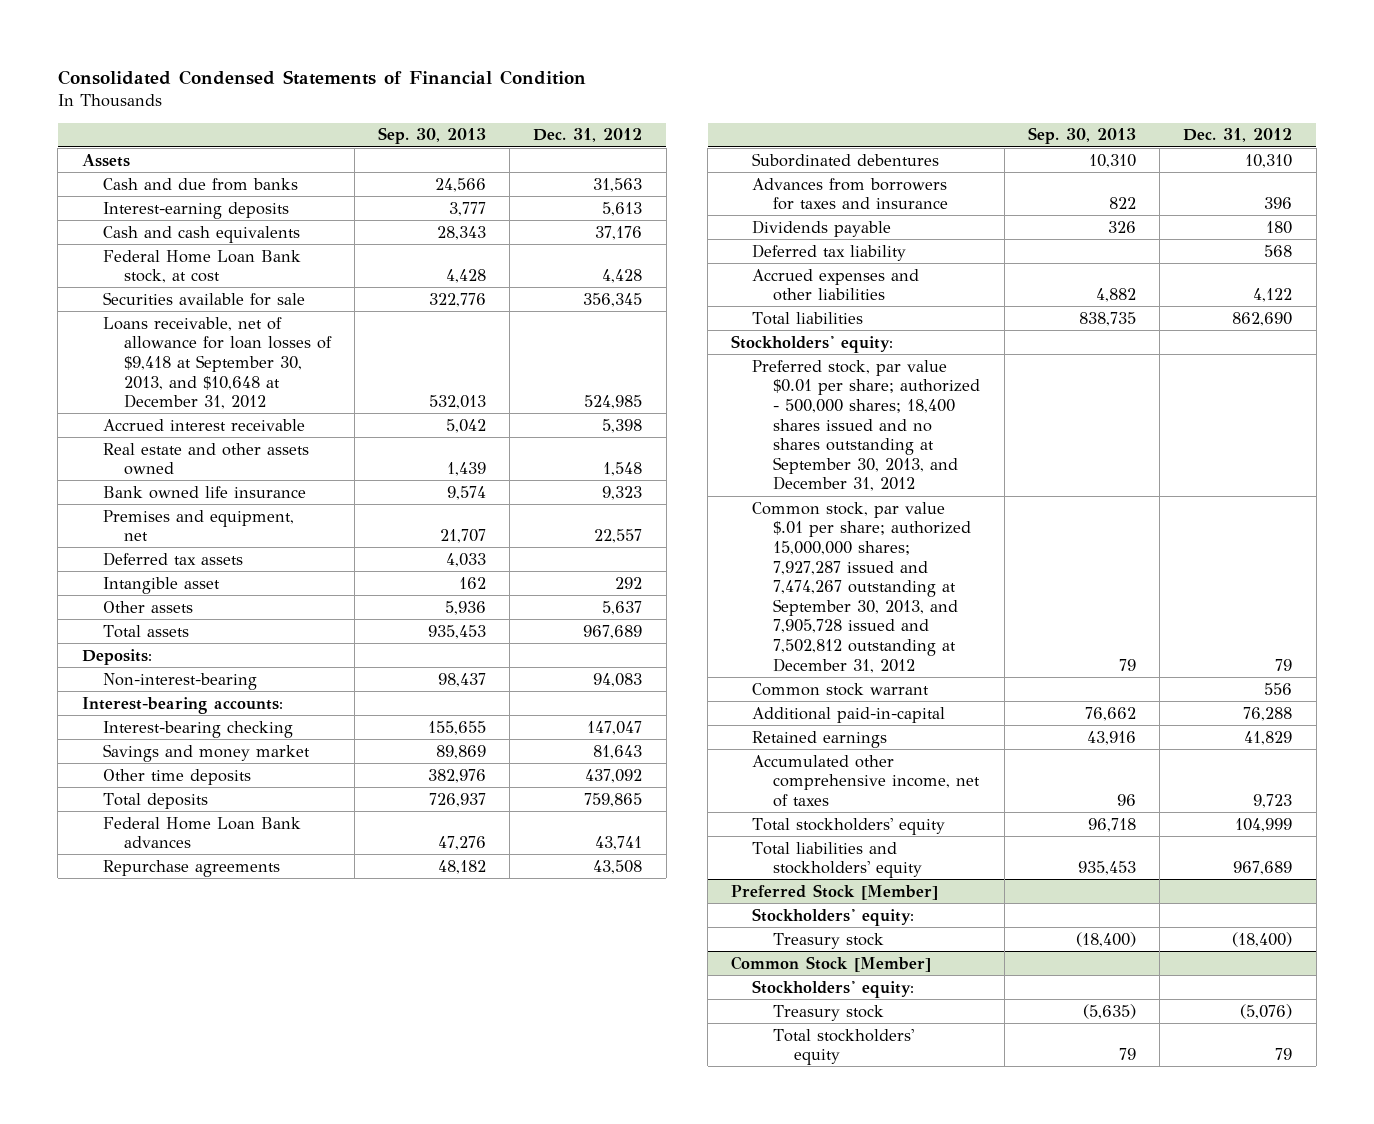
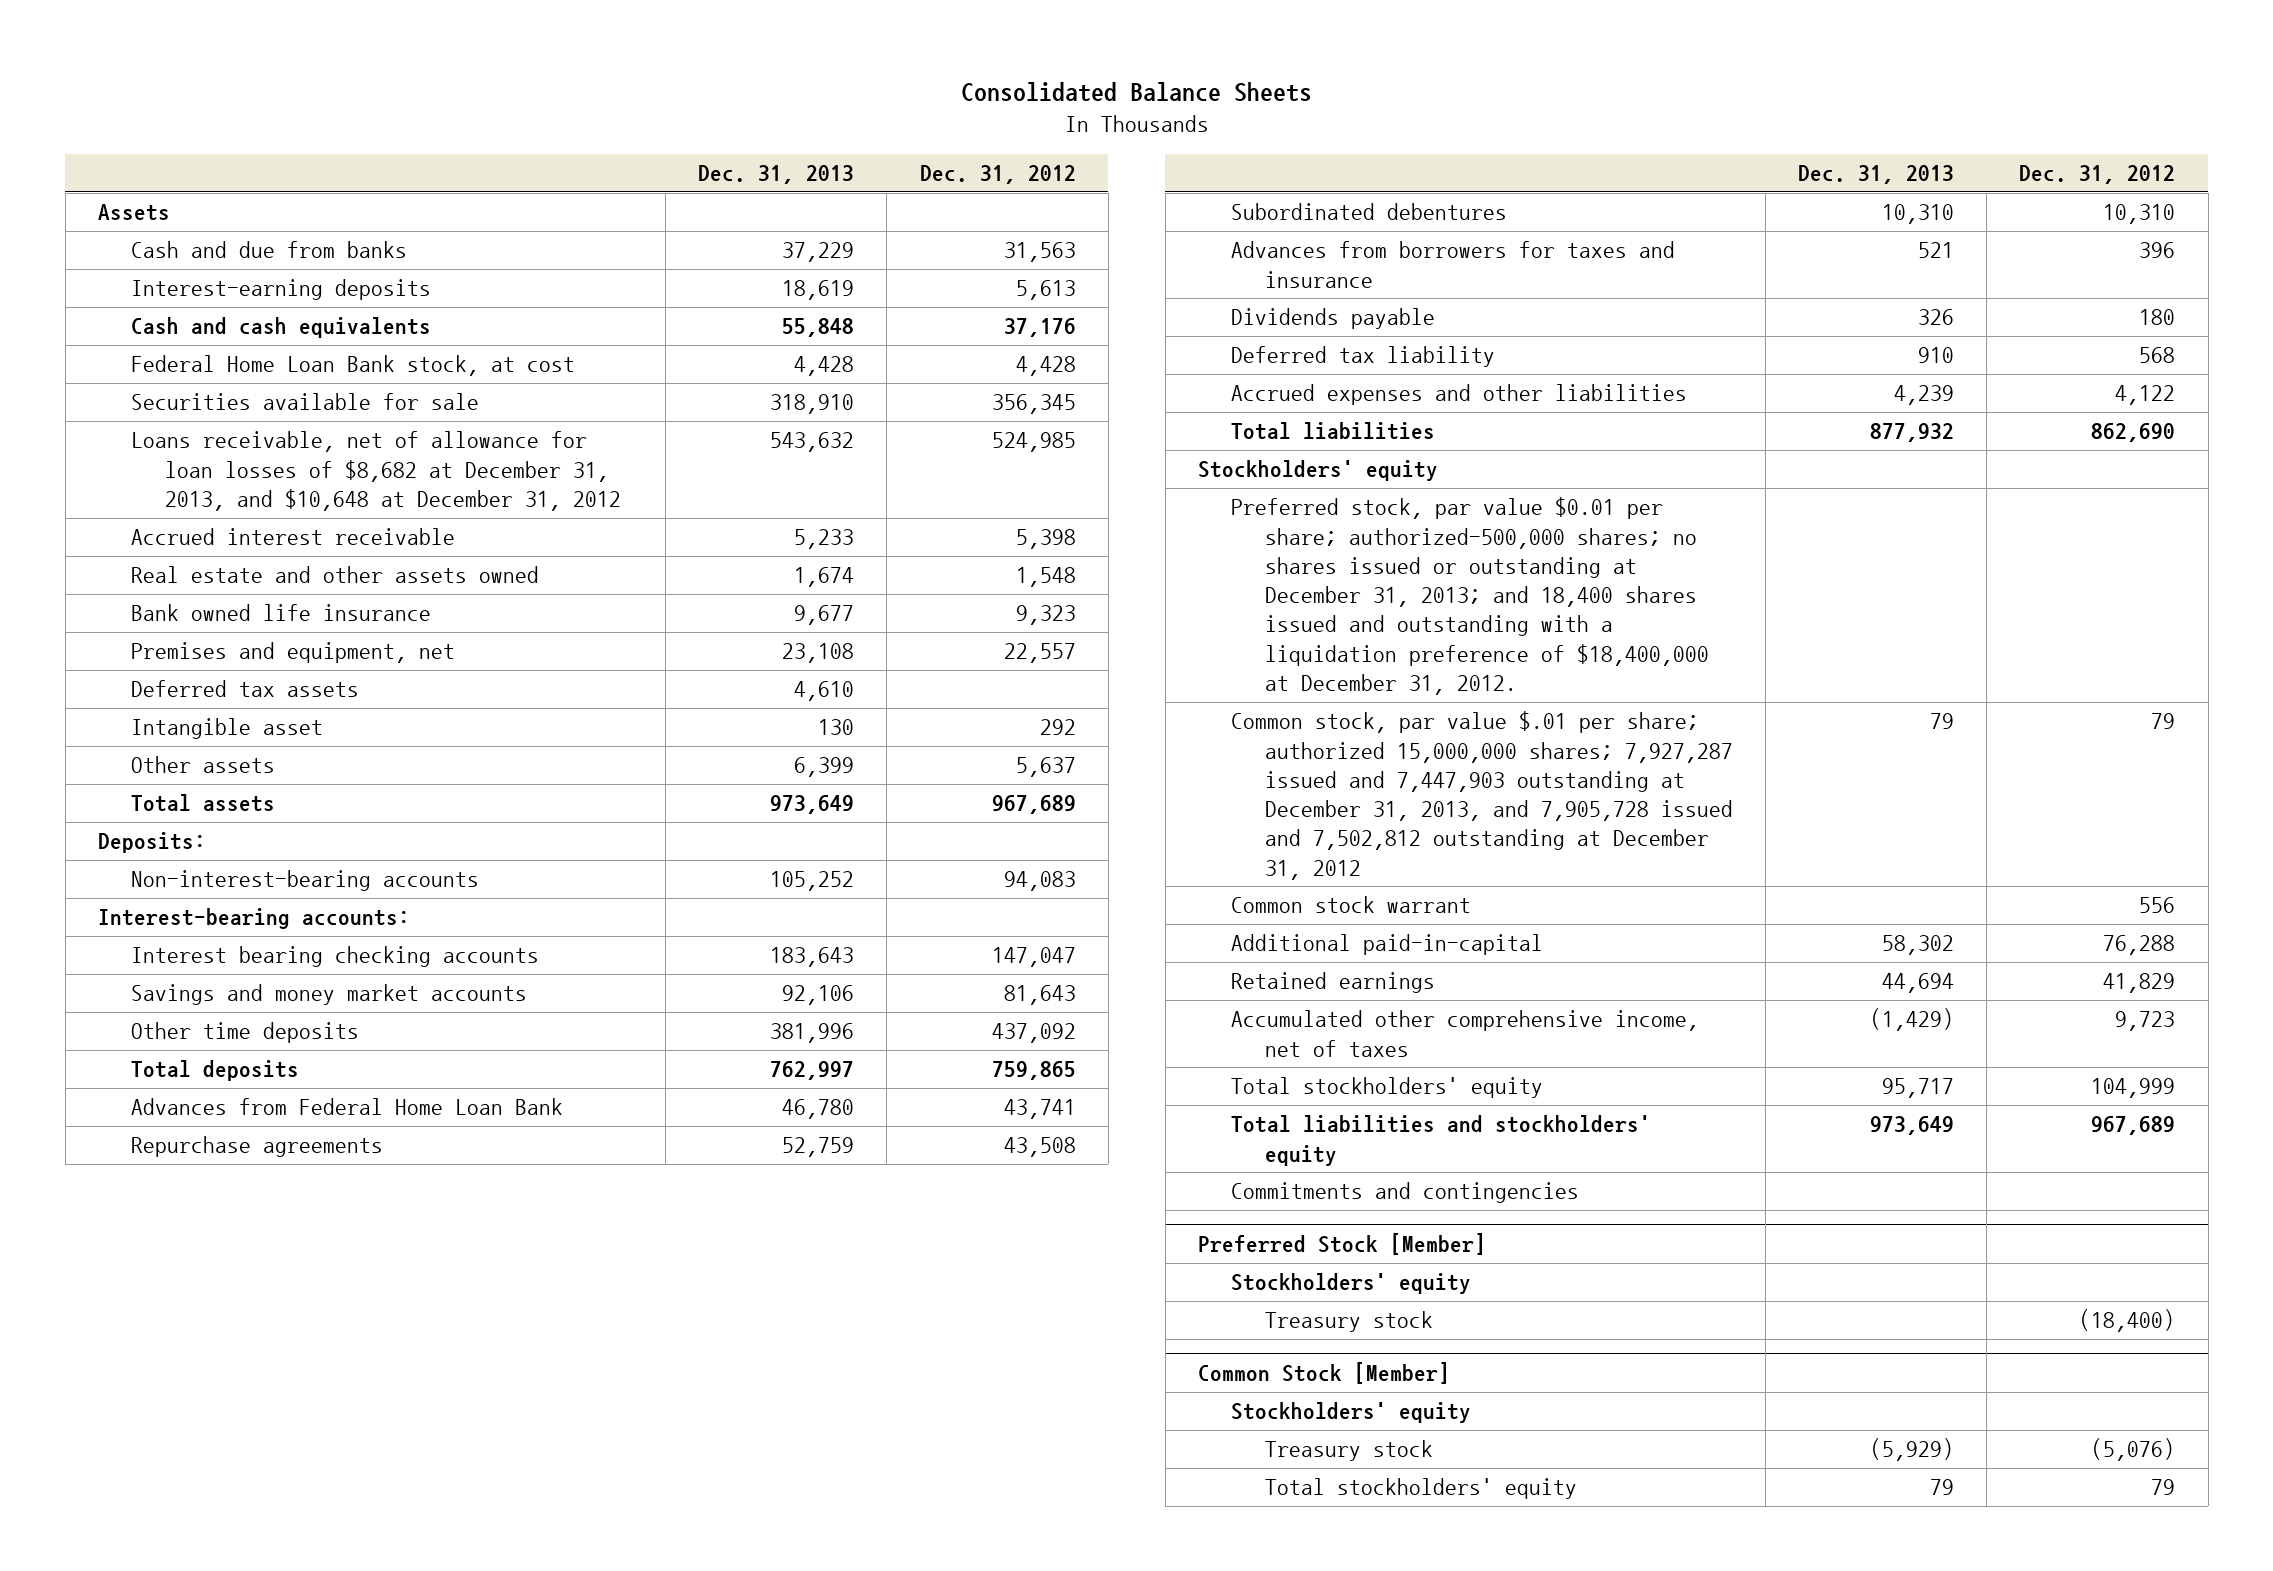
- Consolidated Condensed Statements of Financial Condition
+ Consolidated Balance Sheets
- | Sep. 30, 2013 | Dec. 31, 2012
+ | Dec. 31, 2013 | Dec. 31, 2012
- Loans receivable, net of allowance for loan losses of $9,418 at September 30, 2013, and $10,648 at December 31, 2012 | 532,013 | 524,985
+ Loans receivable, net of allowance for loan losses of $8,682 at December 31, 2013, and $10,648 at December 31, 2012 | 543,632 | 524,985
- Non-interest-bearing | 98,437 | 94,083
+ Non-interest-bearing accounts | 105,252 | 94,083
- Interest-bearing checking | 155,655 | 147,047
- Savings and money market | 89,869 | 81,643
+ Interest bearing checking accounts | 183,643 | 147,047
+ Savings and money market accounts | 92,106 | 81,643
- Federal Home Loan Bank advances | 47,276 | 43,741
+ Advances from Federal Home Loan Bank | 46,780 | 43,741
- Stockholders' equity:
- Preferred stock, par value $0.01 per share; authorized - 500,000 shares; 18,400 shares issued and no shares outstanding at September 30, 2013, and December 31, 2012
- Common stock, par value $.01 per share; authorized 15,000,000 shares; 7,927,287 issued and 7,474,267 outstanding at September 30, 2013, and 7,905,728 issued and 7,502,812 outstanding at December 31, 2012 | 79 | 79
+ Stockholders' equity
+ Preferred stock, par value $0.01 per share; authorized-500,000 shares; no shares issued or outstanding at December 31, 2013; and 18,400 shares issued and outstanding with a liquidation preference of $18,400,000 at December 31, 2012.
+ Common stock, par value $.01 per share; authorized 15,000,000 shares; 7,927,287 issued and 7,447,903 outstanding at December 31, 2013, and 7,905,728 issued and 7,502,812 outstanding at December 31, 2012 | 79 | 79
+ Commitments and contingencies
@ Preferred Stock [Member]
- Stockholders' equity:
+ Stockholders' equity
@ Common Stock [Member]
- Stockholders' equity:
+ Stockholders' equity

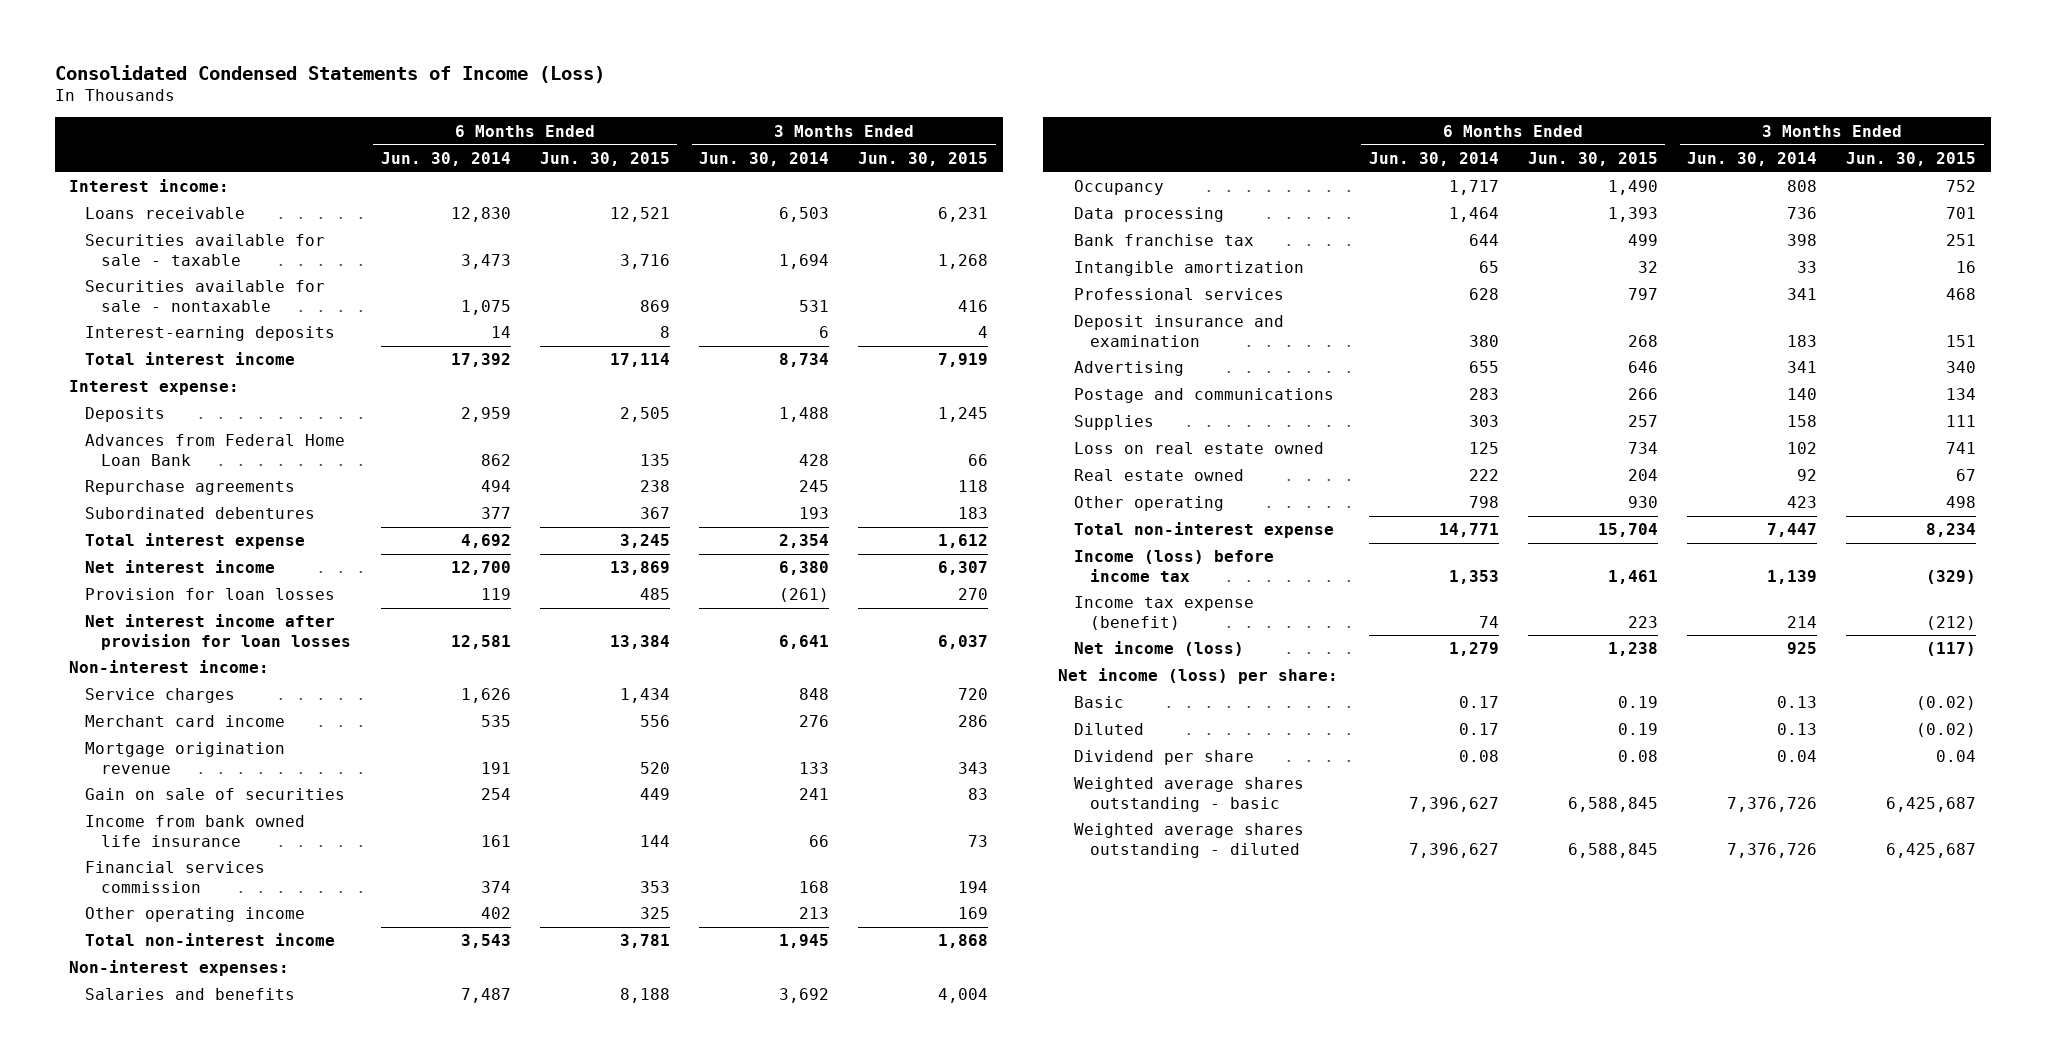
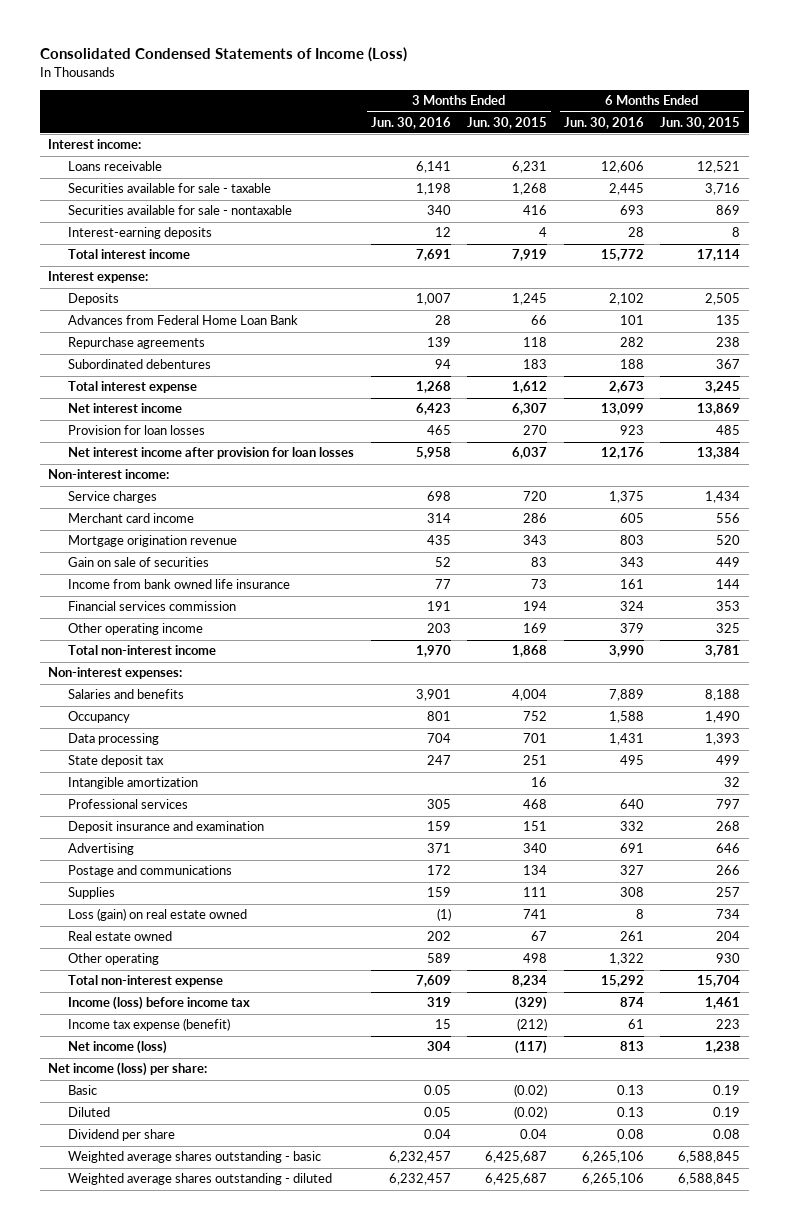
- | 6 Months Ended Jun. 30, 2014 | 6 Months Ended Jun. 30, 2015 | 3 Months Ended Jun. 30, 2014 | 3 Months Ended Jun. 30, 2015
+ | 3 Months Ended Jun. 30, 2016 | 3 Months Ended Jun. 30, 2015 | 6 Months Ended Jun. 30, 2016 | 6 Months Ended Jun. 30, 2015
- Bank franchise tax | 644 | 499 | 398 | 251
+ State deposit tax | 247 | 251 | 495 | 499
- Loss on real estate owned | 125 | 734 | 102 | 741
+ Loss (gain) on real estate owned | (1) | 741 | 8 | 734

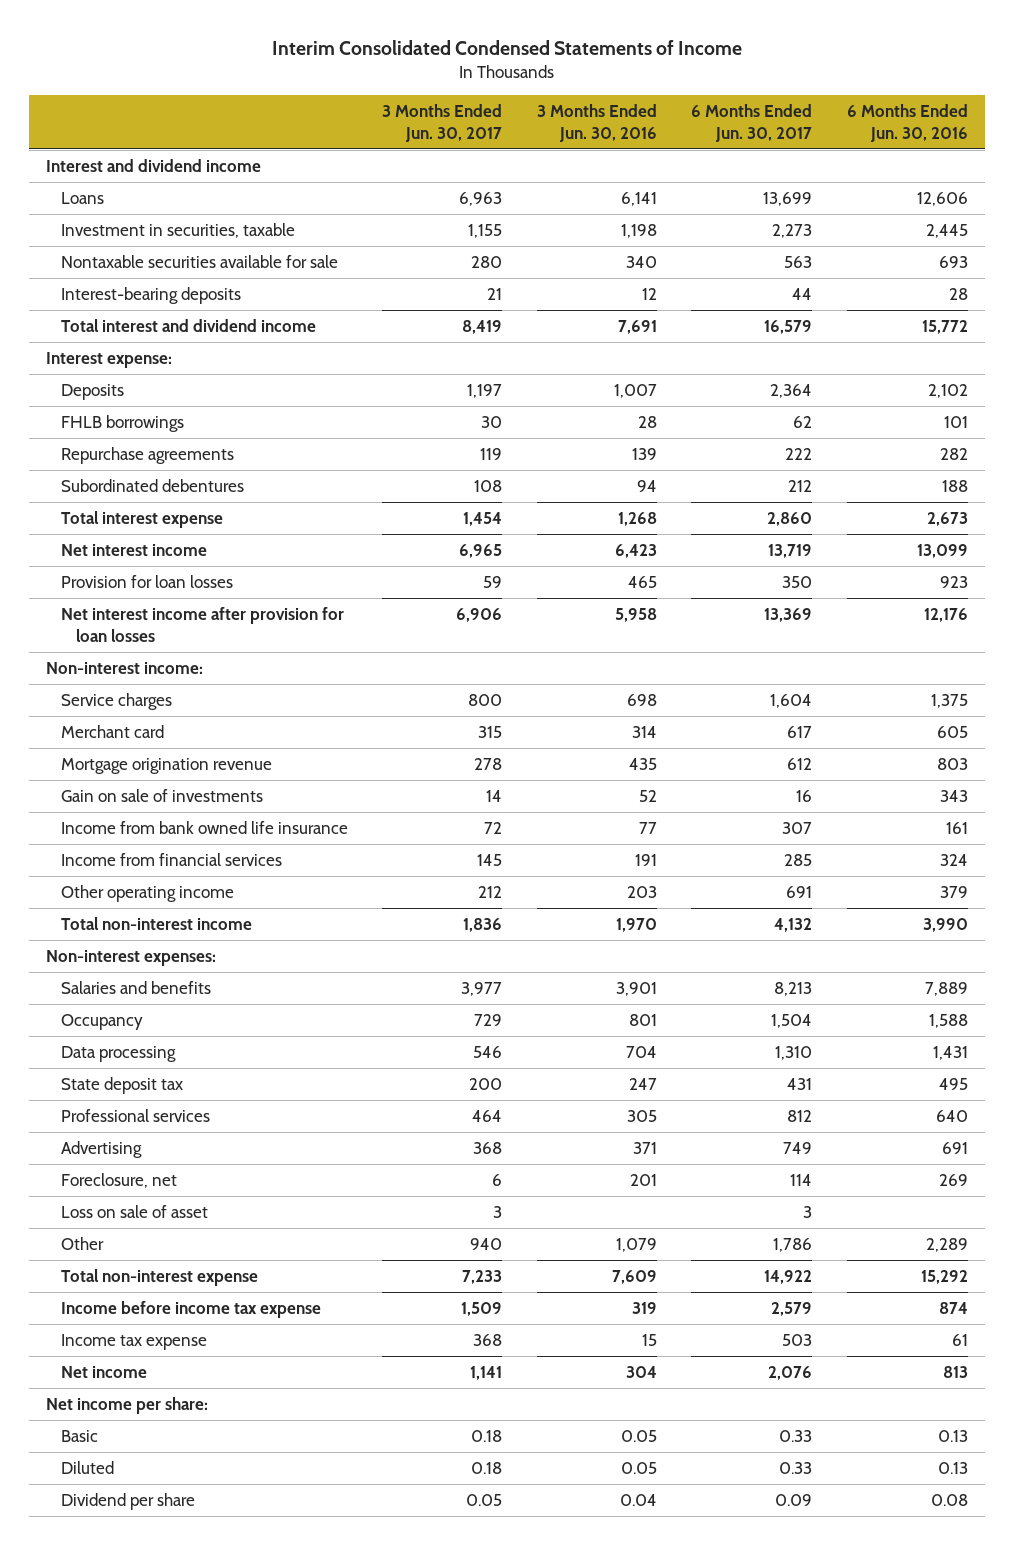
- Consolidated Condensed Statements of Income (Loss)
+ Interim Consolidated Condensed Statements of Income
- | 3 Months Ended Jun. 30, 2016 | 3 Months Ended Jun. 30, 2015 | 6 Months Ended Jun. 30, 2016 | 6 Months Ended Jun. 30, 2015
+ | 3 Months Ended Jun. 30, 2017 | 3 Months Ended Jun. 30, 2016 | 6 Months Ended Jun. 30, 2017 | 6 Months Ended Jun. 30, 2016
- Interest income:
- Loans receivable | 6,141 | 6,231 | 12,606 | 12,521
- Securities available for sale - taxable | 1,198 | 1,268 | 2,445 | 3,716
- Securities available for sale - nontaxable | 340 | 416 | 693 | 869
- Interest-earning deposits | 12 | 4 | 28 | 8
- Total interest income | 7,691 | 7,919 | 15,772 | 17,114
+ Interest and dividend income
+ Loans | 6,963 | 6,141 | 13,699 | 12,606
+ Investment in securities, taxable | 1,155 | 1,198 | 2,273 | 2,445
+ Nontaxable securities available for sale | 280 | 340 | 563 | 693
+ Interest-bearing deposits | 21 | 12 | 44 | 28
+ Total interest and dividend income | 8,419 | 7,691 | 16,579 | 15,772
- Advances from Federal Home Loan Bank | 28 | 66 | 101 | 135
+ FHLB borrowings | 30 | 28 | 62 | 101
- Merchant card income | 314 | 286 | 605 | 556
+ Merchant card | 315 | 314 | 617 | 605
- Gain on sale of securities | 52 | 83 | 343 | 449
+ Gain on sale of investments | 14 | 52 | 16 | 343
- Financial services commission | 191 | 194 | 324 | 353
+ Income from financial services | 145 | 191 | 285 | 324
- Intangible amortization | | 16 | | 32
- Deposit insurance and examination | 159 | 151 | 332 | 268
- Postage and communications | 172 | 134 | 327 | 266
- Supplies | 159 | 111 | 308 | 257
- Loss (gain) on real estate owned | (1) | 741 | 8 | 734
- Real estate owned | 202 | 67 | 261 | 204
- Other operating | 589 | 498 | 1,322 | 930
+ Foreclosure, net | 6 | 201 | 114 | 269
+ Loss on sale of asset | 3 | | 3 |
+ Other | 940 | 1,079 | 1,786 | 2,289
- Income (loss) before income tax | 319 | (329) | 874 | 1,461
- Income tax expense (benefit) | 15 | (212) | 61 | 223
- Net income (loss) | 304 | (117) | 813 | 1,238
- Net income (loss) per share:
+ Income before income tax expense | 1,509 | 319 | 2,579 | 874
+ Income tax expense | 368 | 15 | 503 | 61
+ Net income | 1,141 | 304 | 2,076 | 813
+ Net income per share:
- Weighted average shares outstanding - basic | 6,232,457 | 6,425,687 | 6,265,106 | 6,588,845
- Weighted average shares outstanding - diluted | 6,232,457 | 6,425,687 | 6,265,106 | 6,588,845

